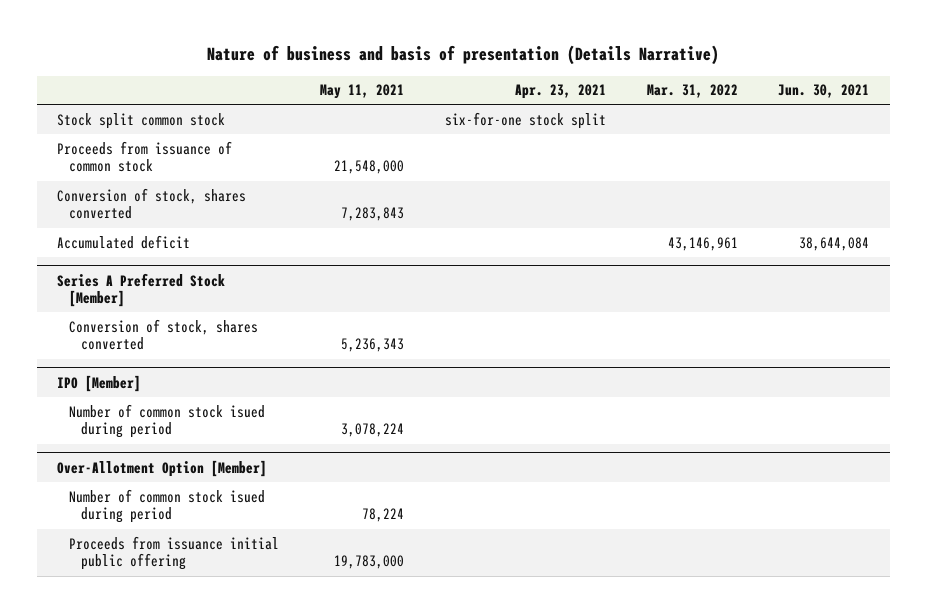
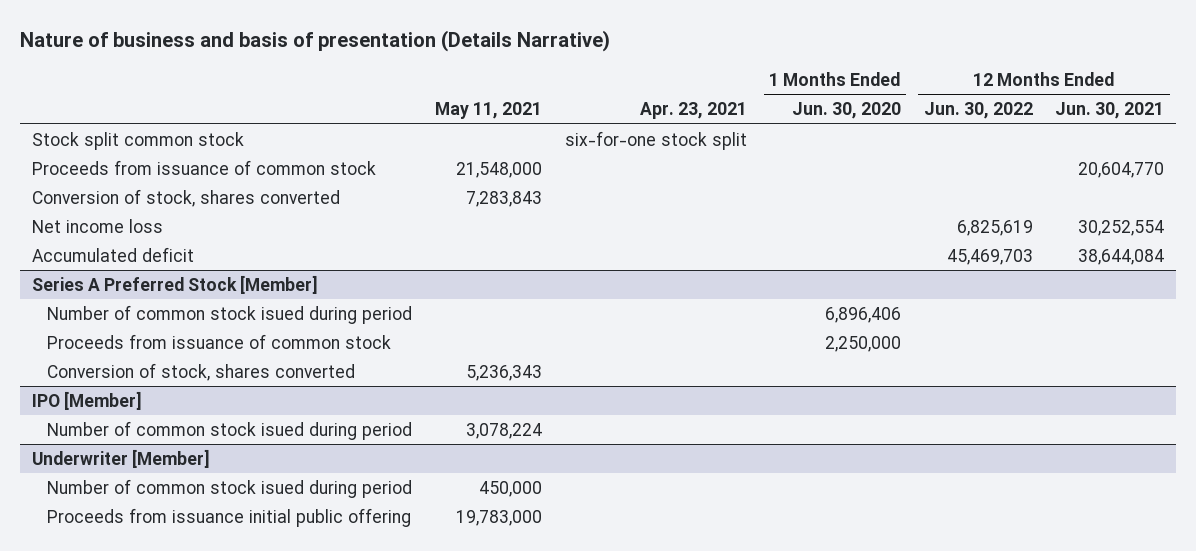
- | May 11, 2021 | Apr. 23, 2021 | Mar. 31, 2022 | Jun. 30, 2021
+ | May 11, 2021 | Apr. 23, 2021 | 1 Months Ended Jun. 30, 2020 | 12 Months Ended Jun. 30, 2022 | 12 Months Ended Jun. 30, 2021
+ Net income loss | | | | 6,825,619 | 30,252,554
@ Series A Preferred Stock [Member]
+ Number of common stock isued during period | | | 6,896,406 | |
+ Proceeds from issuance of common stock | | | 2,250,000 | |
- Over-Allotment Option [Member]
- Number of common stock isued during period | 78,224 | | |
+ Underwriter [Member]
+ Number of common stock isued during period | 450,000 | | | |

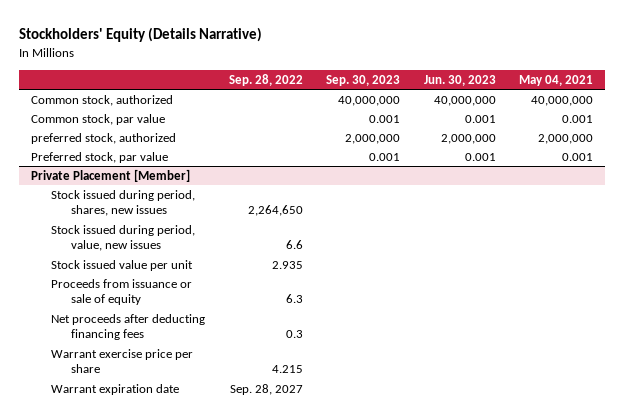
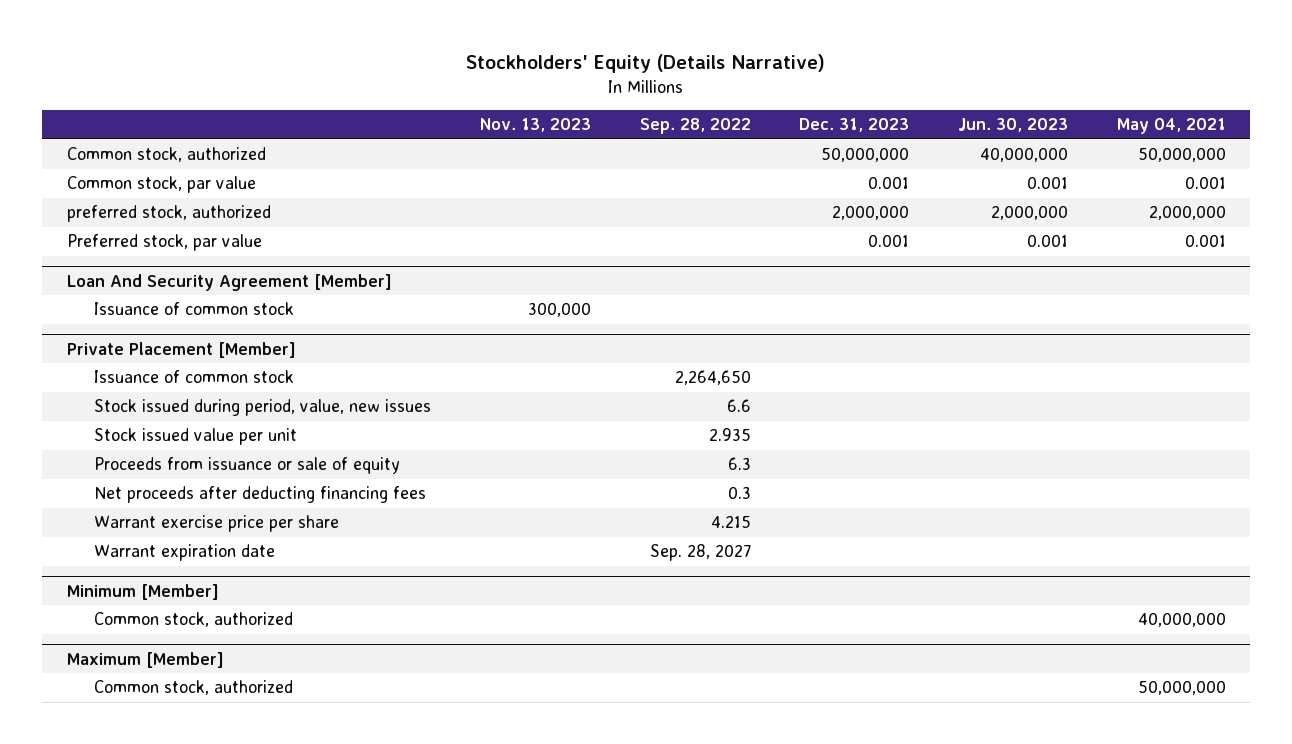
- | Sep. 28, 2022 | Sep. 30, 2023 | Jun. 30, 2023 | May 04, 2021
+ | Nov. 13, 2023 | Sep. 28, 2022 | Dec. 31, 2023 | Jun. 30, 2023 | May 04, 2021
- Common stock, authorized | | 40,000,000 | 40,000,000 | 40,000,000
+ Common stock, authorized | | | 50,000,000 | 40,000,000 | 50,000,000
+ Loan And Security Agreement [Member]
+ Issuance of common stock | 300,000 | | | |
@ Private Placement [Member]
- Stock issued during period, shares, new issues | 2,264,650 | | |
+ Issuance of common stock | | 2,264,650 | | |
+ Minimum [Member]
+ Common stock, authorized | | | | | 40,000,000
+ Maximum [Member]
+ Common stock, authorized | | | | | 50,000,000

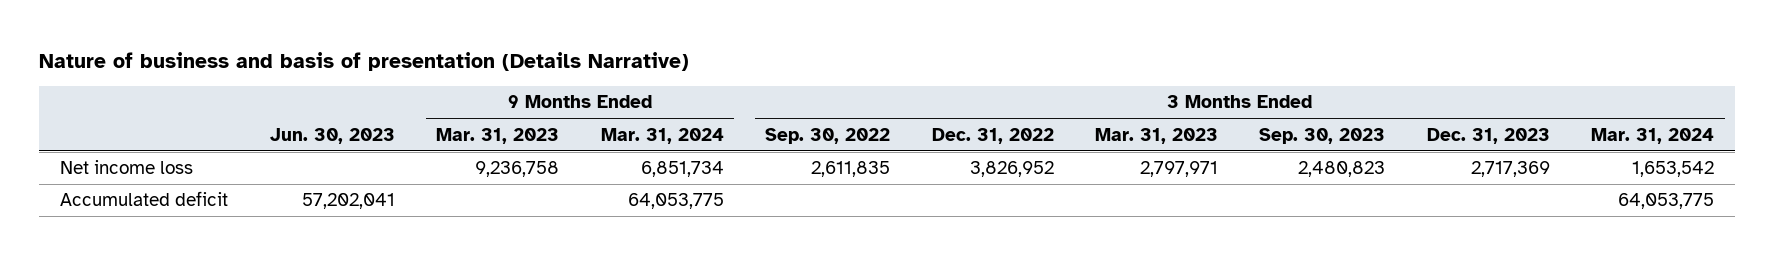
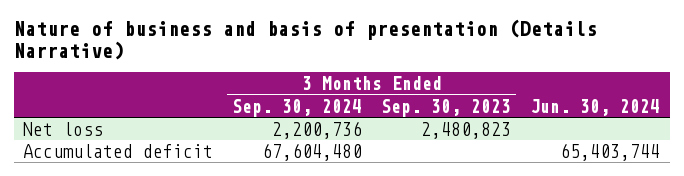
- | Jun. 30, 2023 | 9 Months Ended Mar. 31, 2023 | 9 Months Ended Mar. 31, 2024 | 3 Months Ended Sep. 30, 2022 | 3 Months Ended Dec. 31, 2022 | 3 Months Ended Mar. 31, 2023 | 3 Months Ended Sep. 30, 2023 | 3 Months Ended Dec. 31, 2023 | 3 Months Ended Mar. 31, 2024
+ | 3 Months Ended Sep. 30, 2024 | 3 Months Ended Sep. 30, 2023 | Jun. 30, 2024
- Net income loss | | 9,236,758 | 6,851,734 | 2,611,835 | 3,826,952 | 2,797,971 | 2,480,823 | 2,717,369 | 1,653,542
+ Net loss | 2,200,736 | 2,480,823 |

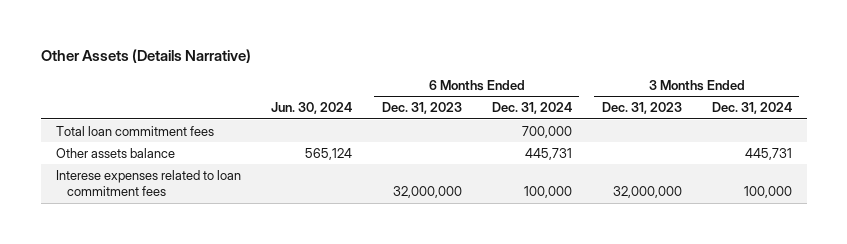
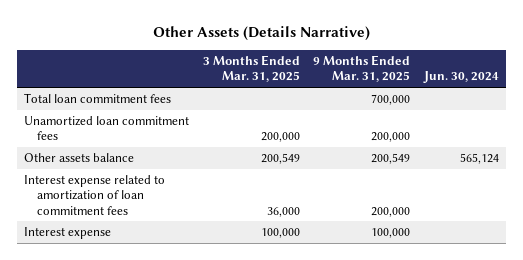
- | Jun. 30, 2024 | 6 Months Ended Dec. 31, 2023 | 6 Months Ended Dec. 31, 2024 | 3 Months Ended Dec. 31, 2023 | 3 Months Ended Dec. 31, 2024
+ | 3 Months Ended Mar. 31, 2025 | 9 Months Ended Mar. 31, 2025 | Jun. 30, 2024
+ Unamortized loan commitment fees | 200,000 | 200,000 |
- Interese expenses related to loan commitment fees | | 32,000,000 | 100,000 | 32,000,000 | 100,000
+ Interest expense related to amortization of loan commitment fees | 36,000 | 200,000 |
+ Interest expense | 100,000 | 100,000 |

